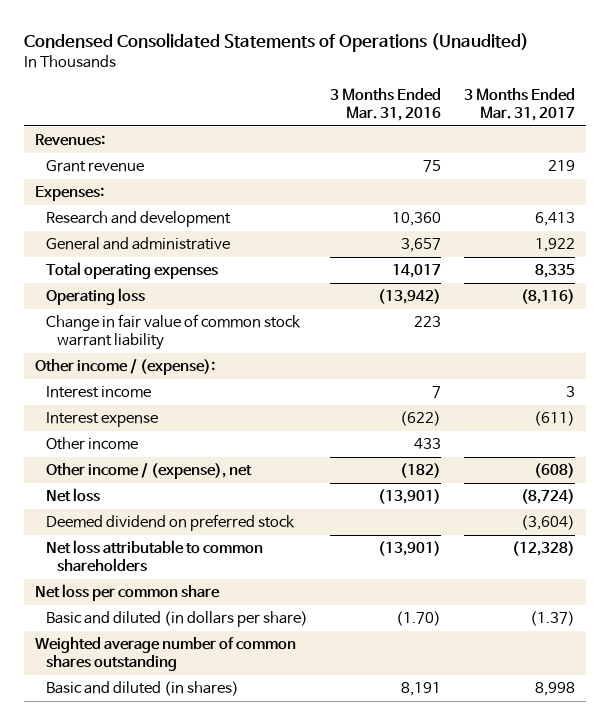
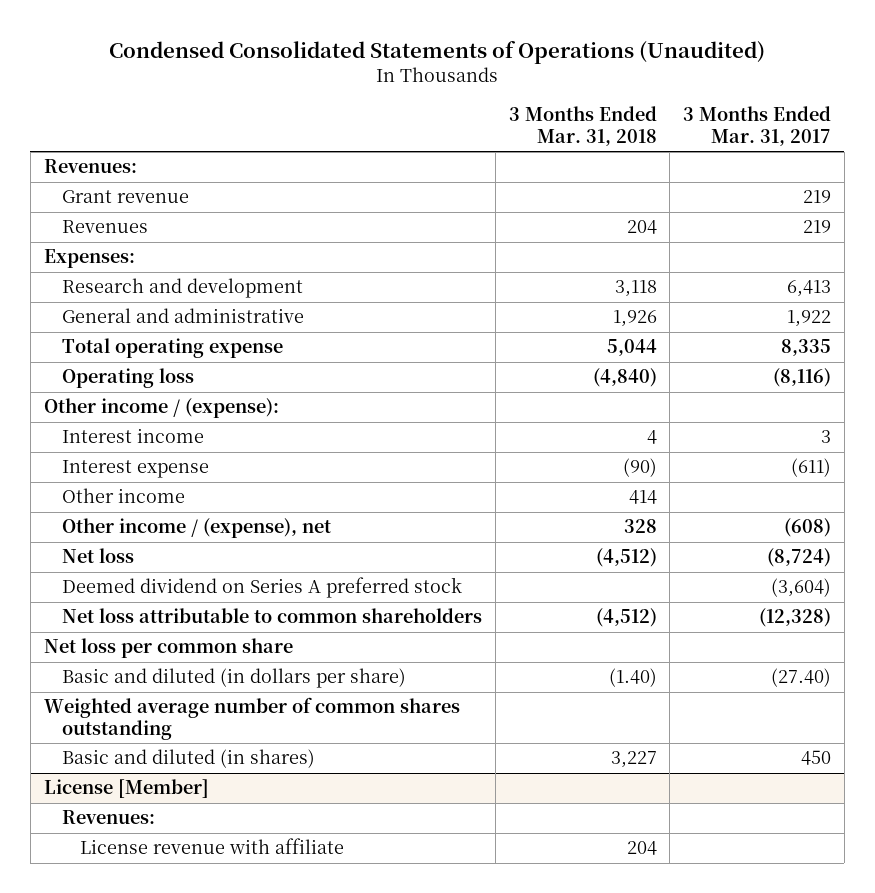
- | 3 Months Ended Mar. 31, 2016 | 3 Months Ended Mar. 31, 2017
+ | 3 Months Ended Mar. 31, 2018 | 3 Months Ended Mar. 31, 2017
+ Revenues | 204 | 219
- Total operating expenses | 14,017 | 8,335
+ Total operating expense | 5,044 | 8,335
- Change in fair value of common stock warrant liability | 223 |
- Deemed dividend on preferred stock | | (3,604)
+ Deemed dividend on Series A preferred stock | | (3,604)
- Basic and diluted (in dollars per share) | (1.70) | (1.37)
+ Basic and diluted (in dollars per share) | (1.40) | (27.40)
- Basic and diluted (in shares) | 8,191 | 8,998
+ Basic and diluted (in shares) | 3,227 | 450
+ License [Member]
+ Revenues:
+ License revenue with affiliate | 204 |

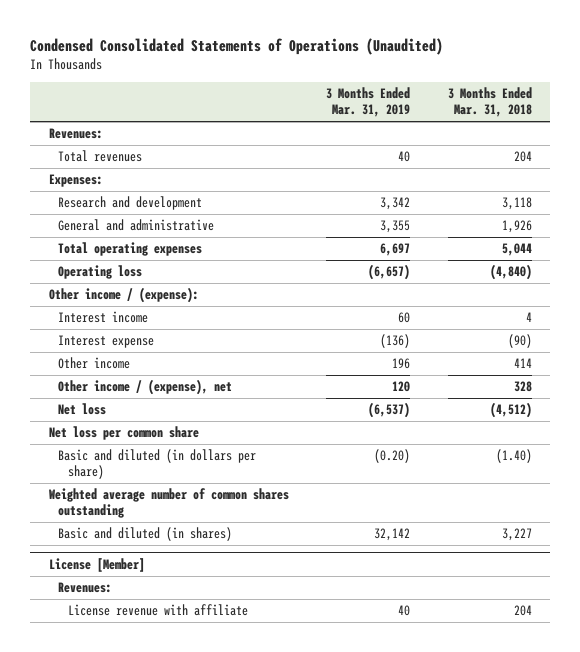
- | 3 Months Ended Mar. 31, 2018 | 3 Months Ended Mar. 31, 2017
+ | 3 Months Ended Mar. 31, 2019 | 3 Months Ended Mar. 31, 2018
- Grant revenue | | 219
- Revenues | 204 | 219
+ Total revenues | 40 | 204
- Total operating expense | 5,044 | 8,335
+ Total operating expenses | 6,697 | 5,044
- Deemed dividend on Series A preferred stock | | (3,604)
- Net loss attributable to common shareholders | (4,512) | (12,328)

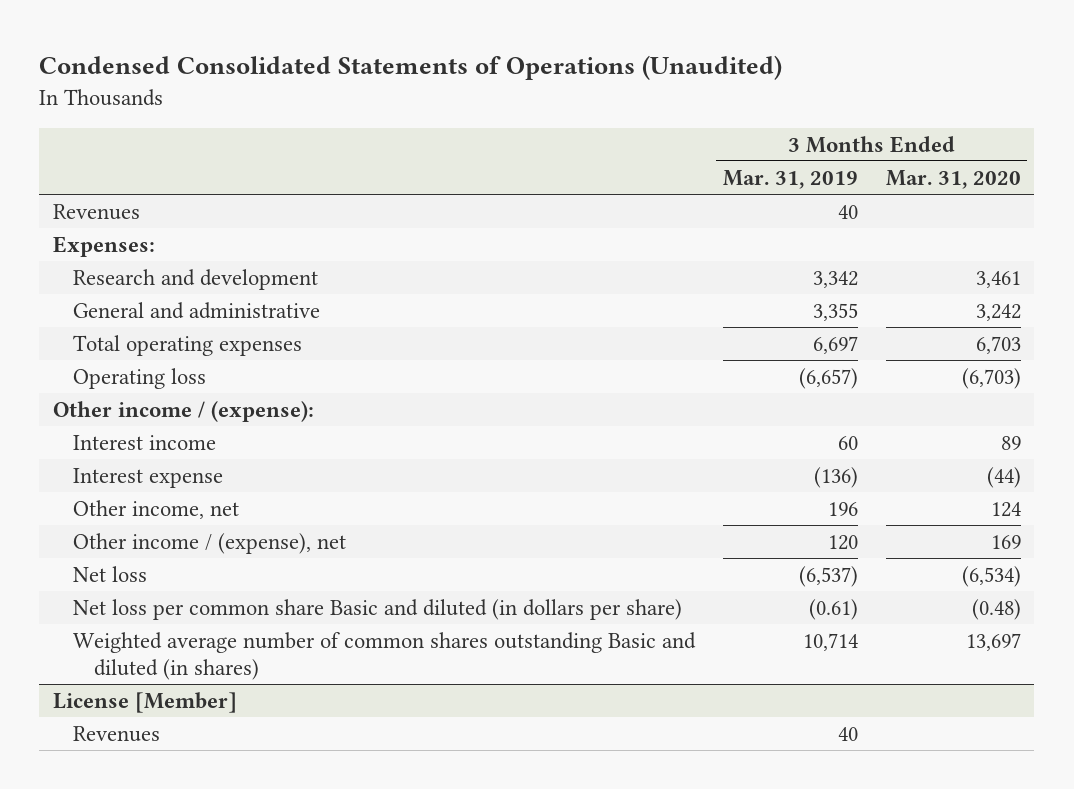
- | 3 Months Ended Mar. 31, 2019 | 3 Months Ended Mar. 31, 2018
+ | 3 Months Ended Mar. 31, 2019 | 3 Months Ended Mar. 31, 2020
- Revenues:
- Total revenues | 40 | 204
+ Revenues | 40 |
- Other income | 196 | 414
+ Other income, net | 196 | 124
- Net loss per common share
- Basic and diluted (in dollars per share) | (0.20) | (1.40)
- Weighted average number of common shares outstanding
- Basic and diluted (in shares) | 32,142 | 3,227
+ Net loss per common share Basic and diluted (in dollars per share) | (0.61) | (0.48)
+ Weighted average number of common shares outstanding Basic and diluted (in shares) | 10,714 | 13,697
@ License [Member]
- Revenues:
- License revenue with affiliate | 40 | 204
+ Revenues | 40 |

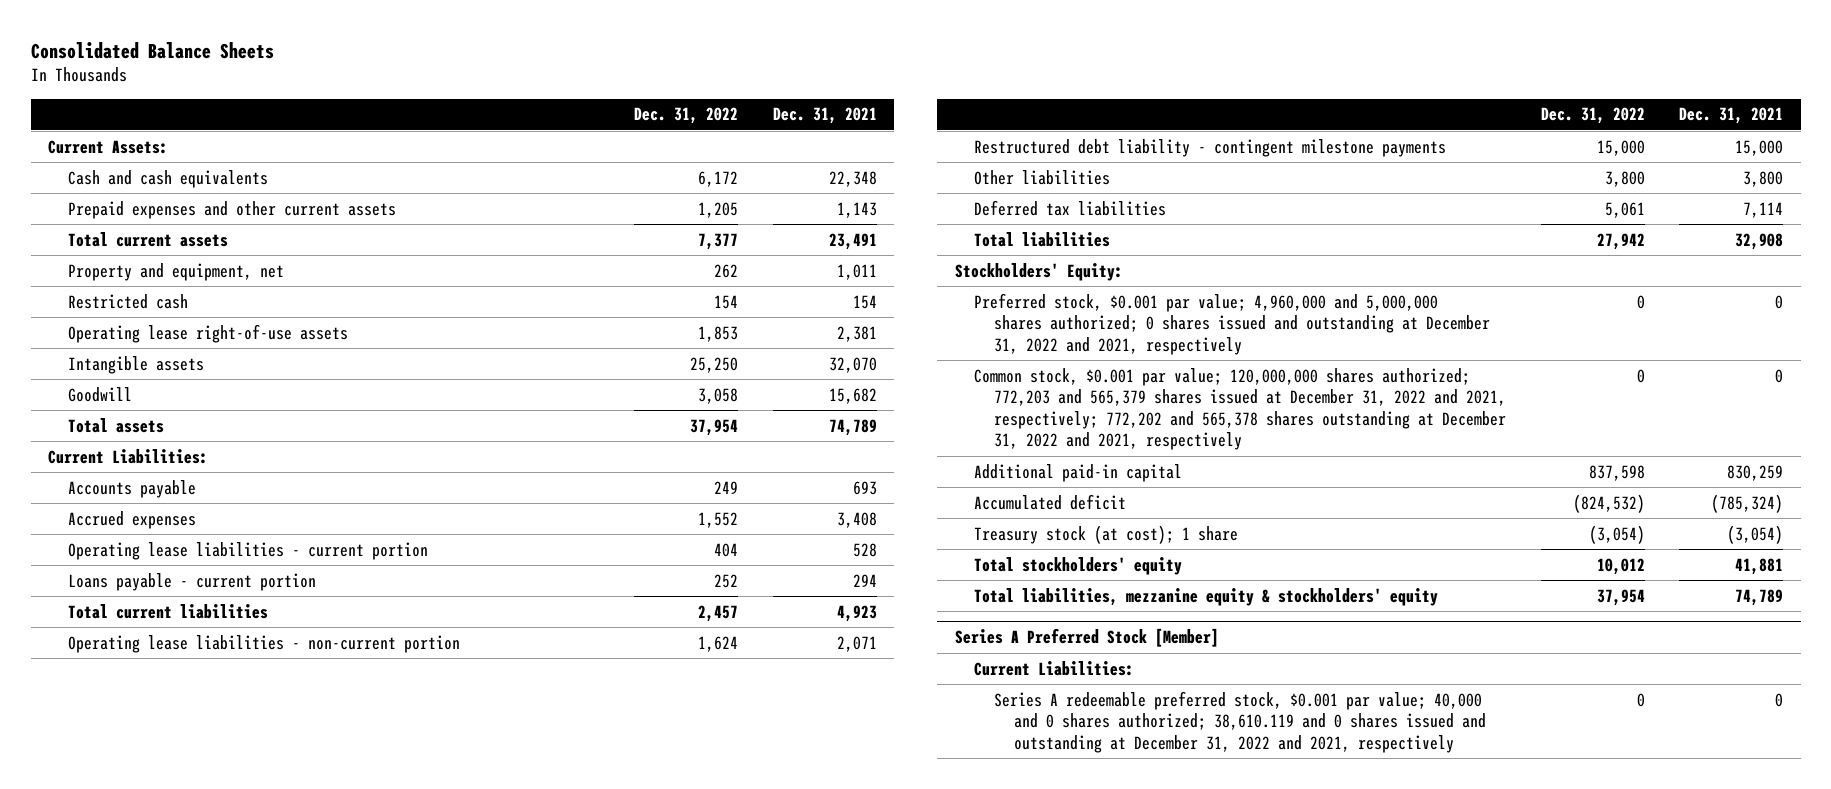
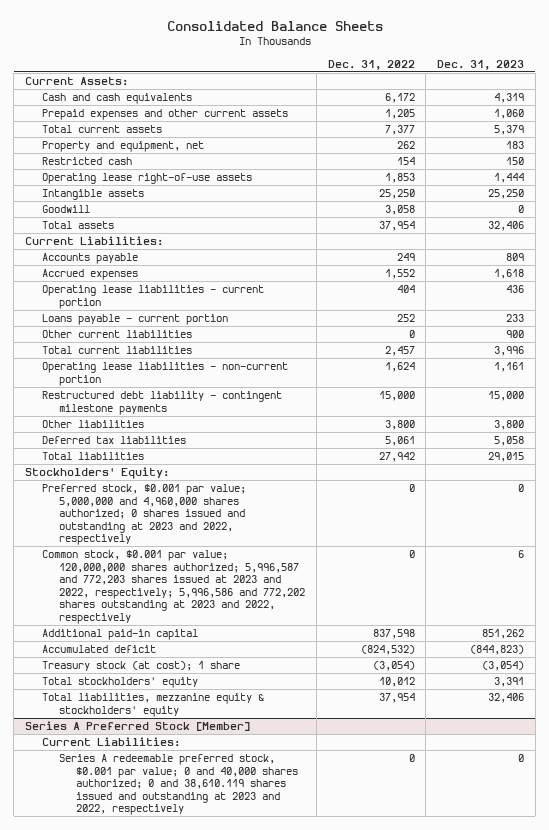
- | Dec. 31, 2022 | Dec. 31, 2021
+ | Dec. 31, 2022 | Dec. 31, 2023
+ Other current liabilities | 0 | 900
- Preferred stock, $0.001 par value; 4,960,000 and 5,000,000 shares authorized; 0 shares issued and outstanding at December 31, 2022 and 2021, respectively | 0 | 0
- Common stock, $0.001 par value; 120,000,000 shares authorized; 772,203 and 565,379 shares issued at December 31, 2022 and 2021, respectively; 772,202 and 565,378 shares outstanding at December 31, 2022 and 2021, respectively | 0 | 0
+ Preferred stock, $0.001 par value; 5,000,000 and 4,960,000 shares authorized; 0 shares issued and outstanding at 2023 and 2022, respectively | 0 | 0
+ Common stock, $0.001 par value; 120,000,000 shares authorized; 5,996,587 and 772,203 shares issued at 2023 and 2022, respectively; 5,996,586 and 772,202 shares outstanding at 2023 and 2022, respectively | 0 | 6
@ Series A Preferred Stock [Member]
- Series A redeemable preferred stock, $0.001 par value; 40,000 and 0 shares authorized; 38,610.119 and 0 shares issued and outstanding at December 31, 2022 and 2021, respectively | 0 | 0
+ Series A redeemable preferred stock, $0.001 par value; 0 and 40,000 shares authorized; 0 and 38,610.119 shares issued and outstanding at 2023 and 2022, respectively | 0 | 0

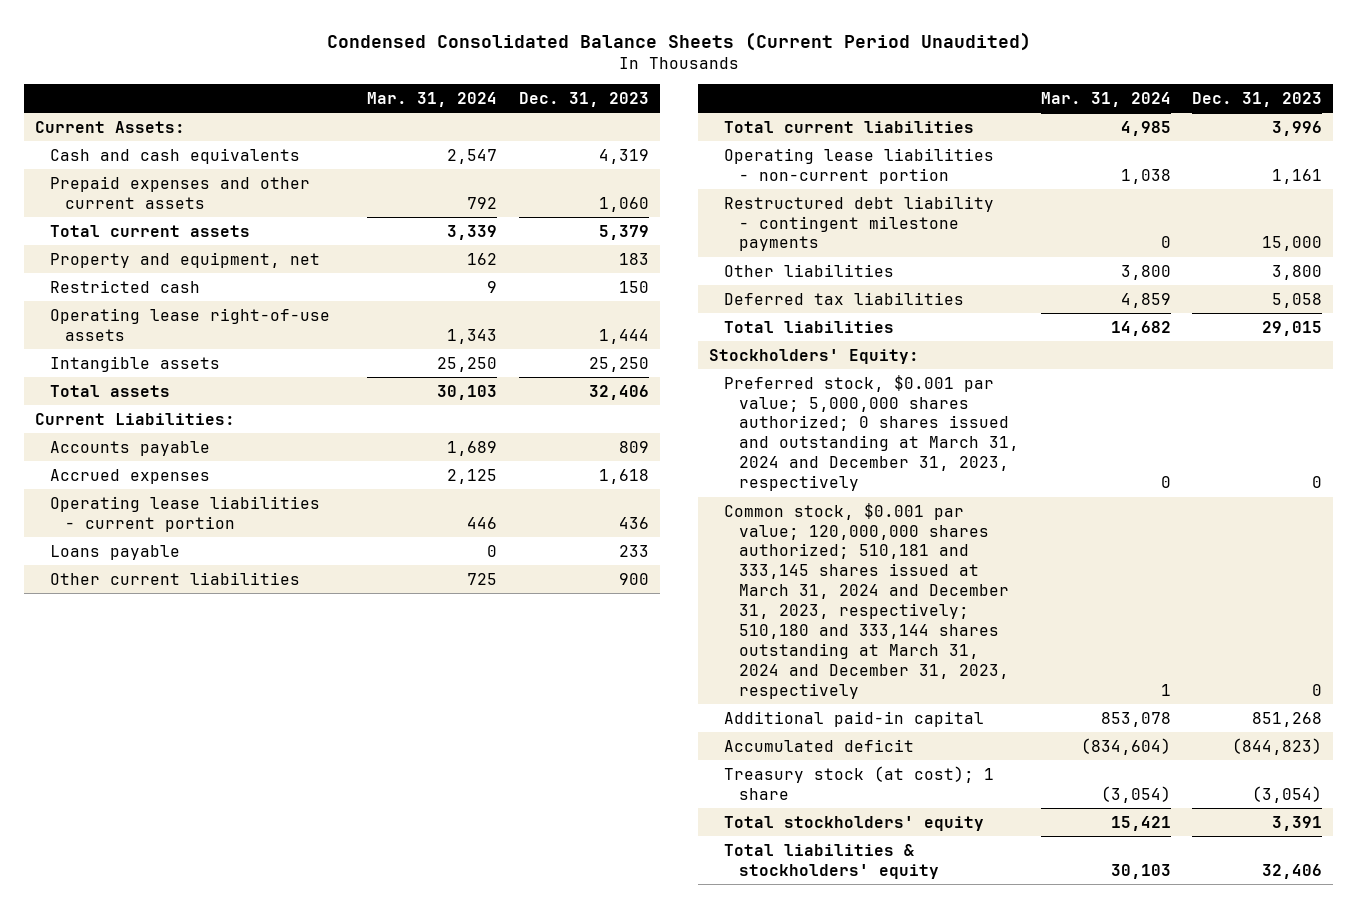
- Consolidated Balance Sheets
+ Condensed Consolidated Balance Sheets (Current Period Unaudited)
- | Dec. 31, 2022 | Dec. 31, 2023
+ | Mar. 31, 2024 | Dec. 31, 2023
- Goodwill | 3,058 | 0
- Loans payable - current portion | 252 | 233
+ Loans payable | 0 | 233
- Preferred stock, $0.001 par value; 5,000,000 and 4,960,000 shares authorized; 0 shares issued and outstanding at 2023 and 2022, respectively | 0 | 0
- Common stock, $0.001 par value; 120,000,000 shares authorized; 5,996,587 and 772,203 shares issued at 2023 and 2022, respectively; 5,996,586 and 772,202 shares outstanding at 2023 and 2022, respectively | 0 | 6
- Additional paid-in capital | 837,598 | 851,262
+ Preferred stock, $0.001 par value; 5,000,000 shares authorized; 0 shares issued and outstanding at March 31, 2024 and December 31, 2023, respectively | 0 | 0
+ Common stock, $0.001 par value; 120,000,000 shares authorized; 510,181 and 333,145 shares issued at March 31, 2024 and December 31, 2023, respectively; 510,180 and 333,144 shares outstanding at March 31, 2024 and December 31, 2023, respectively | 1 | 0
+ Additional paid-in capital | 853,078 | 851,268
- Total liabilities, mezzanine equity & stockholders' equity | 37,954 | 32,406
- Series A Preferred Stock [Member]
- Current Liabilities:
- Series A redeemable preferred stock, $0.001 par value; 0 and 40,000 shares authorized; 0 and 38,610.119 shares issued and outstanding at 2023 and 2022, respectively | 0 | 0
+ Total liabilities & stockholders' equity | 30,103 | 32,406

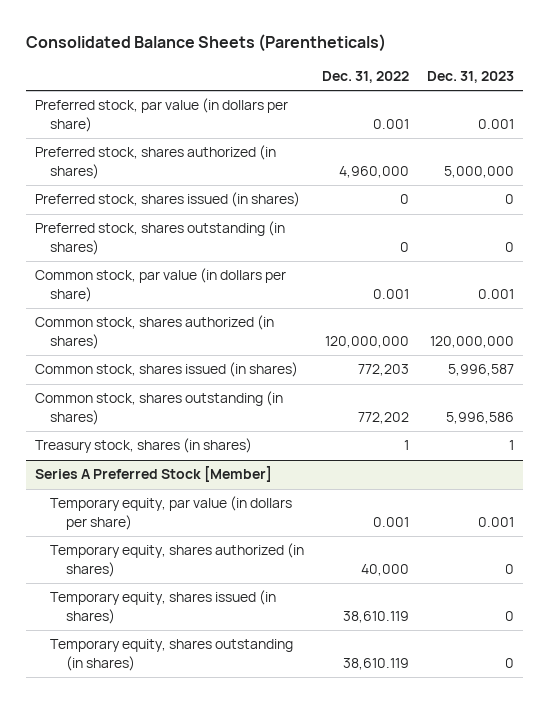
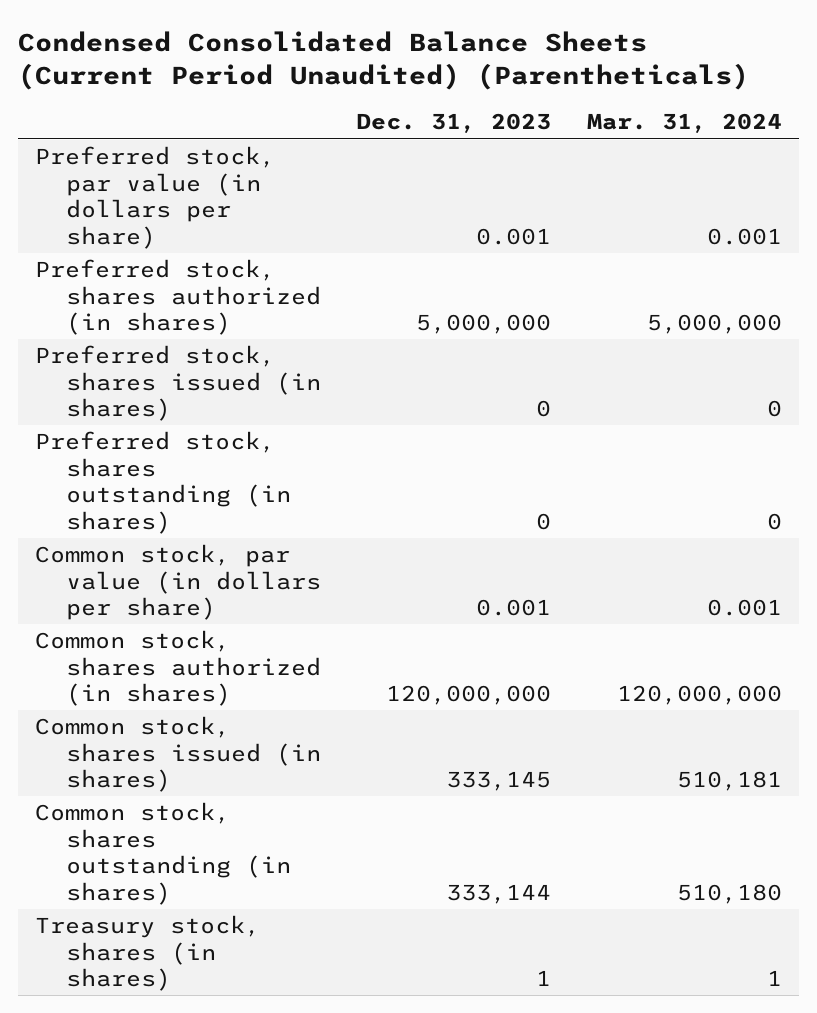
- Consolidated Balance Sheets (Parentheticals)
+ Condensed Consolidated Balance Sheets (Current Period Unaudited) (Parentheticals)
- | Dec. 31, 2022 | Dec. 31, 2023
+ | Dec. 31, 2023 | Mar. 31, 2024
- Common stock, shares issued (in shares) | 772,203 | 5,996,587
- Common stock, shares outstanding (in shares) | 772,202 | 5,996,586
+ Common stock, shares issued (in shares) | 333,145 | 510,181
+ Common stock, shares outstanding (in shares) | 333,144 | 510,180
- Series A Preferred Stock [Member]
- Temporary equity, par value (in dollars per share) | 0.001 | 0.001
- Temporary equity, shares authorized (in shares) | 40,000 | 0
- Temporary equity, shares issued (in shares) | 38,610.119 | 0
- Temporary equity, shares outstanding (in shares) | 38,610.119 | 0

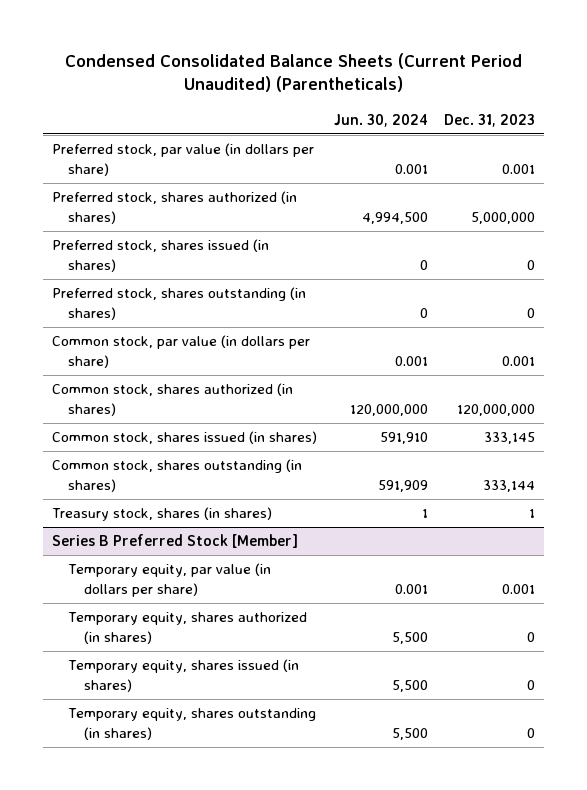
- | Dec. 31, 2023 | Mar. 31, 2024
+ | Jun. 30, 2024 | Dec. 31, 2023
+ Series B Preferred Stock [Member]
+ Temporary equity, par value (in dollars per share) | 0.001 | 0.001
+ Temporary equity, shares authorized (in shares) | 5,500 | 0
+ Temporary equity, shares issued (in shares) | 5,500 | 0
+ Temporary equity, shares outstanding (in shares) | 5,500 | 0

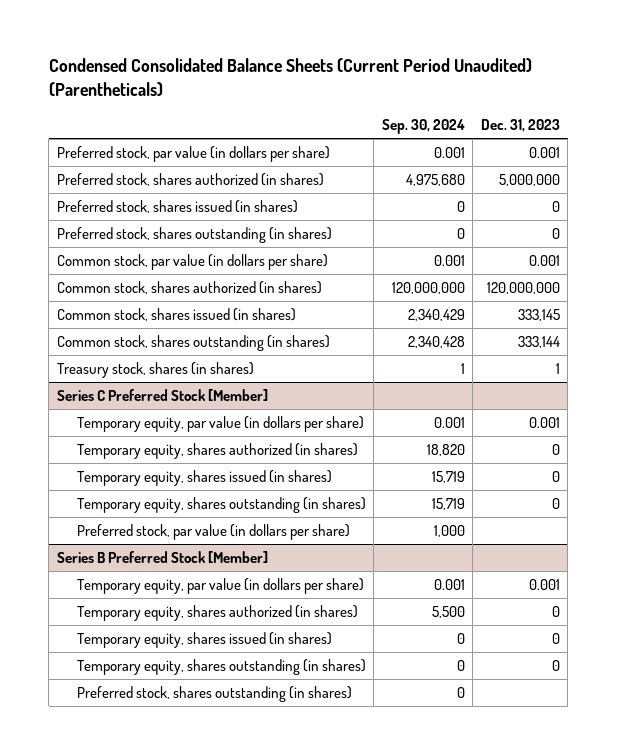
- | Jun. 30, 2024 | Dec. 31, 2023
+ | Sep. 30, 2024 | Dec. 31, 2023
+ Series C Preferred Stock [Member]
+ Temporary equity, par value (in dollars per share) | 0.001 | 0.001
+ Temporary equity, shares authorized (in shares) | 18,820 | 0
+ Temporary equity, shares issued (in shares) | 15,719 | 0
+ Temporary equity, shares outstanding (in shares) | 15,719 | 0
+ Preferred stock, par value (in dollars per share) | 1,000 |
@ Series B Preferred Stock [Member]
+ Preferred stock, shares outstanding (in shares) | 0 |

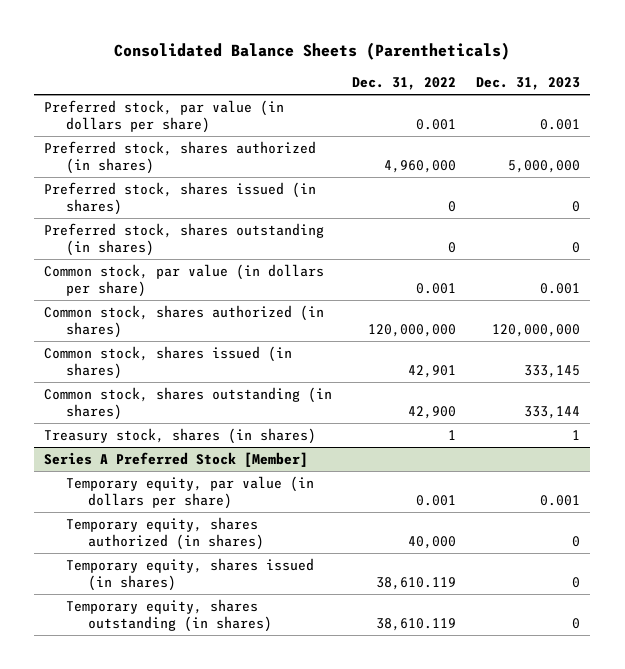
- Condensed Consolidated Balance Sheets (Current Period Unaudited) (Parentheticals)
+ Consolidated Balance Sheets (Parentheticals)
- | Sep. 30, 2024 | Dec. 31, 2023
+ | Dec. 31, 2022 | Dec. 31, 2023
- Series C Preferred Stock [Member]
- Temporary equity, par value (in dollars per share) | 0.001 | 0.001
- Temporary equity, shares authorized (in shares) | 18,820 | 0
- Temporary equity, shares issued (in shares) | 15,719 | 0
- Temporary equity, shares outstanding (in shares) | 15,719 | 0
- Preferred stock, par value (in dollars per share) | 1,000 |
- Series B Preferred Stock [Member]
+ Series A Preferred Stock [Member]
- Preferred stock, shares outstanding (in shares) | 0 |

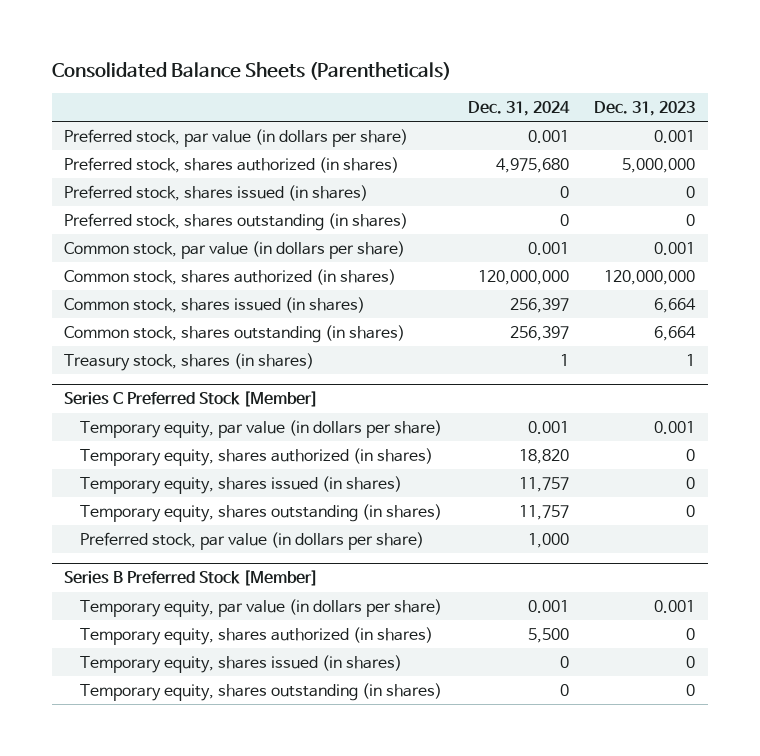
- | Dec. 31, 2022 | Dec. 31, 2023
+ | Dec. 31, 2024 | Dec. 31, 2023
- Common stock, shares issued (in shares) | 42,901 | 333,145
- Common stock, shares outstanding (in shares) | 42,900 | 333,144
+ Common stock, shares issued (in shares) | 256,397 | 6,664
+ Common stock, shares outstanding (in shares) | 256,397 | 6,664
- Series A Preferred Stock [Member]
+ Series C Preferred Stock [Member]
+ Preferred stock, par value (in dollars per share) | 1,000 |
+ Series B Preferred Stock [Member]
+ Temporary equity, par value (in dollars per share) | 0.001 | 0.001
+ Temporary equity, shares authorized (in shares) | 5,500 | 0
+ Temporary equity, shares issued (in shares) | 0 | 0
+ Temporary equity, shares outstanding (in shares) | 0 | 0

